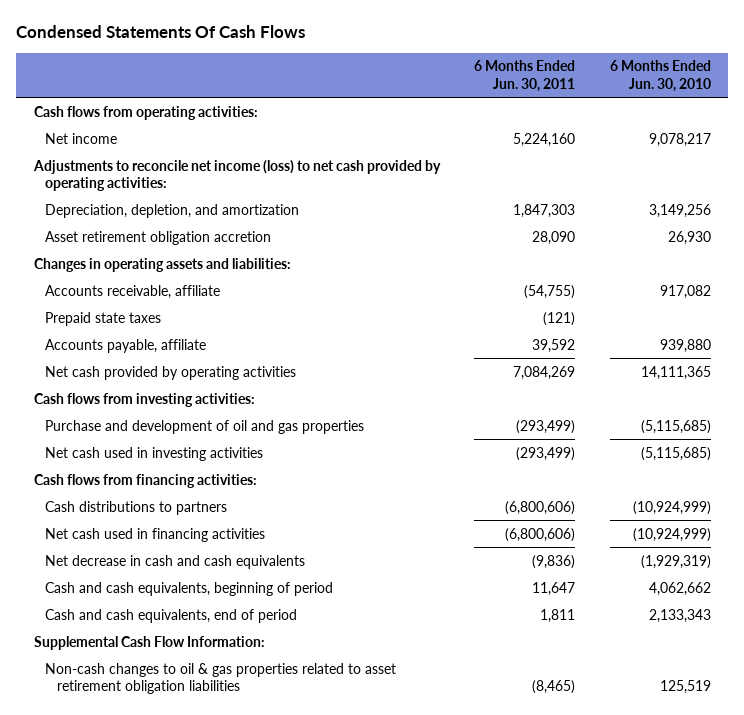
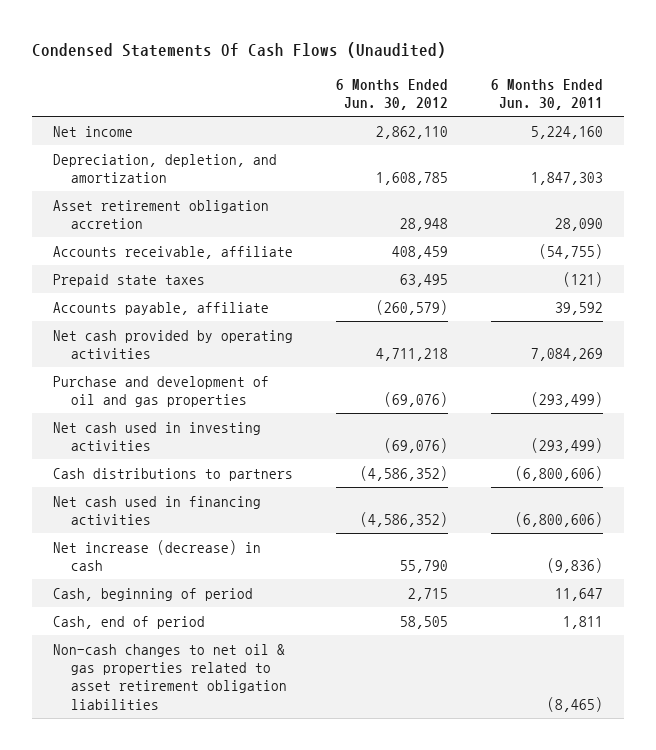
- Condensed Statements Of Cash Flows
+ Condensed Statements Of Cash Flows (Unaudited)
- | 6 Months Ended Jun. 30, 2011 | 6 Months Ended Jun. 30, 2010
+ | 6 Months Ended Jun. 30, 2012 | 6 Months Ended Jun. 30, 2011
- Cash flows from operating activities:
- Adjustments to reconcile net income (loss) to net cash provided by operating activities:
- Changes in operating assets and liabilities:
- Cash flows from investing activities:
- Cash flows from financing activities:
- Net decrease in cash and cash equivalents | (9,836) | (1,929,319)
- Cash and cash equivalents, beginning of period | 11,647 | 4,062,662
- Cash and cash equivalents, end of period | 1,811 | 2,133,343
- Supplemental Cash Flow Information:
- Non-cash changes to oil & gas properties related to asset retirement obligation liabilities | (8,465) | 125,519
+ Net increase (decrease) in cash | 55,790 | (9,836)
+ Cash, beginning of period | 2,715 | 11,647
+ Cash, end of period | 58,505 | 1,811
+ Non-cash changes to net oil & gas properties related to asset retirement obligation liabilities | | (8,465)

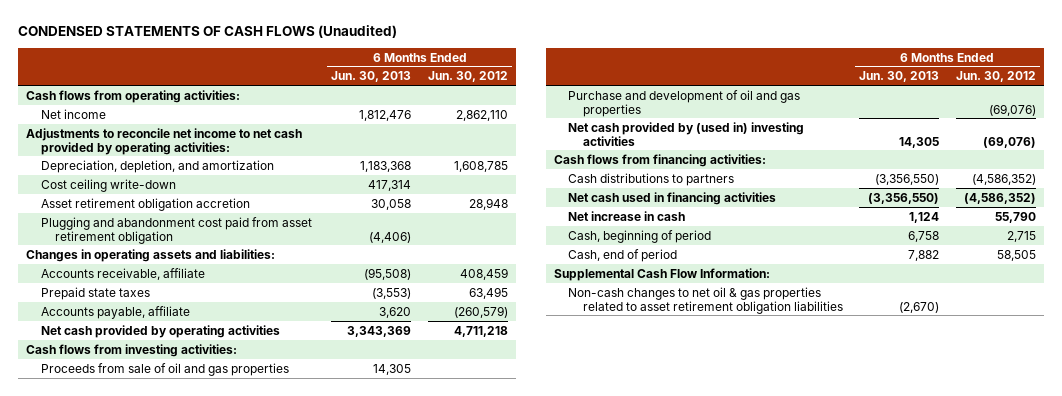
- Condensed Statements Of Cash Flows (Unaudited)
+ CONDENSED STATEMENTS OF CASH FLOWS (Unaudited)
- | 6 Months Ended Jun. 30, 2012 | 6 Months Ended Jun. 30, 2011
+ | 6 Months Ended Jun. 30, 2013 | 6 Months Ended Jun. 30, 2012
+ Cash flows from operating activities:
+ Adjustments to reconcile net income to net cash provided by operating activities:
+ Cost ceiling write-down | 417,314 |
+ Plugging and abandonment cost paid from asset retirement obligation | (4,406) |
+ Changes in operating assets and liabilities:
+ Cash flows from investing activities:
+ Proceeds from sale of oil and gas properties | 14,305 |
- Net cash used in investing activities | (69,076) | (293,499)
+ Net cash provided by (used in) investing activities | 14,305 | (69,076)
+ Cash flows from financing activities:
- Net increase (decrease) in cash | 55,790 | (9,836)
+ Net increase in cash | 1,124 | 55,790
+ Supplemental Cash Flow Information:

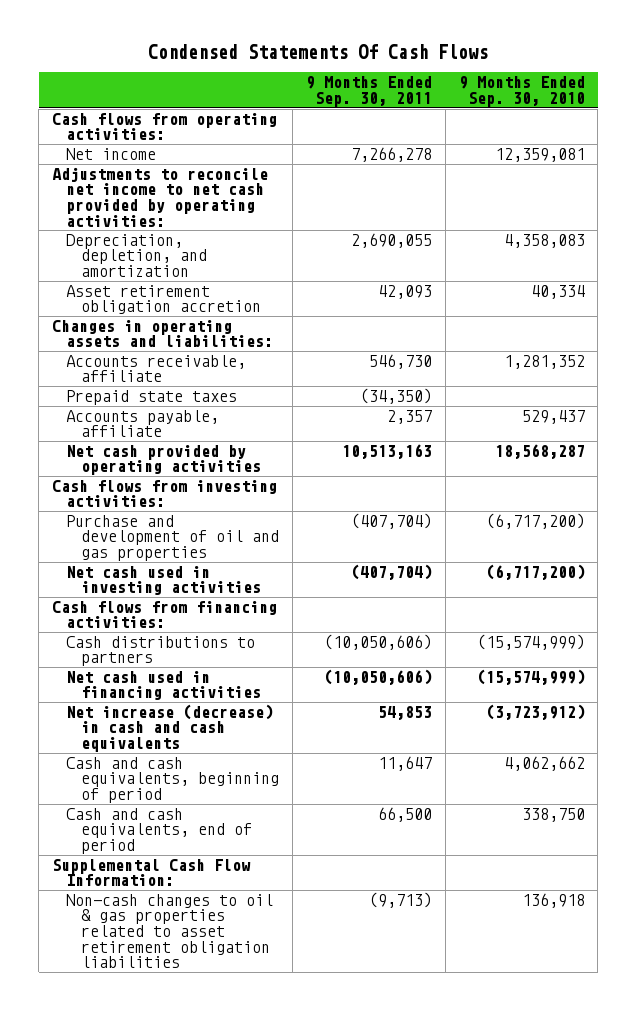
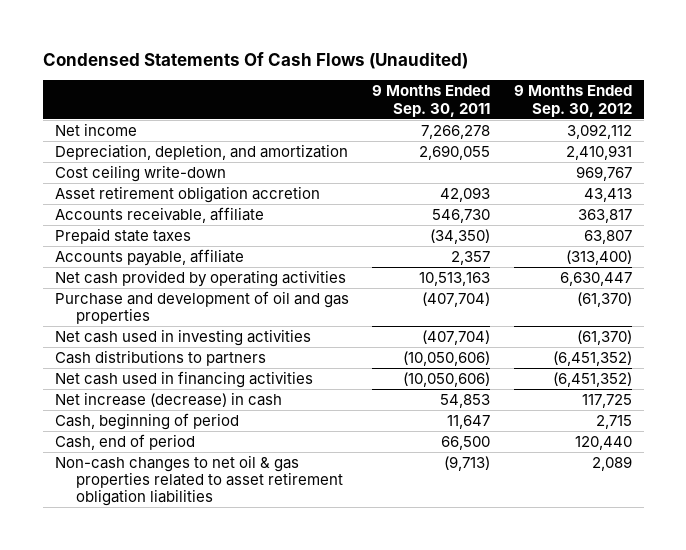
- Condensed Statements Of Cash Flows
+ Condensed Statements Of Cash Flows (Unaudited)
- | 9 Months Ended Sep. 30, 2011 | 9 Months Ended Sep. 30, 2010
+ | 9 Months Ended Sep. 30, 2011 | 9 Months Ended Sep. 30, 2012
- Cash flows from operating activities:
- Adjustments to reconcile net income to net cash provided by operating activities:
+ Cost ceiling write-down | | 969,767
- Changes in operating assets and liabilities:
- Cash flows from investing activities:
- Cash flows from financing activities:
- Net increase (decrease) in cash and cash equivalents | 54,853 | (3,723,912)
- Cash and cash equivalents, beginning of period | 11,647 | 4,062,662
- Cash and cash equivalents, end of period | 66,500 | 338,750
- Supplemental Cash Flow Information:
- Non-cash changes to oil & gas properties related to asset retirement obligation liabilities | (9,713) | 136,918
+ Net increase (decrease) in cash | 54,853 | 117,725
+ Cash, beginning of period | 11,647 | 2,715
+ Cash, end of period | 66,500 | 120,440
+ Non-cash changes to net oil & gas properties related to asset retirement obligation liabilities | (9,713) | 2,089

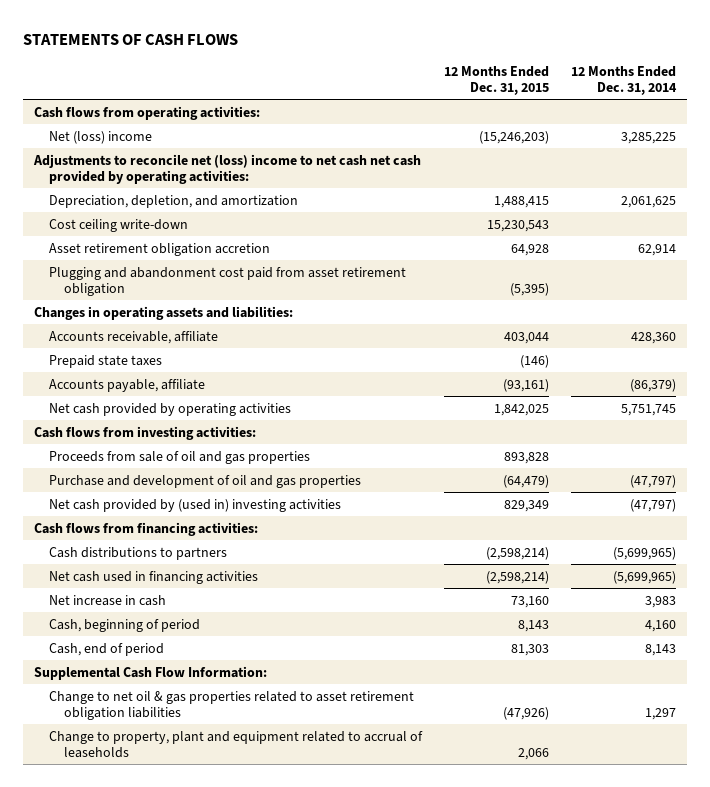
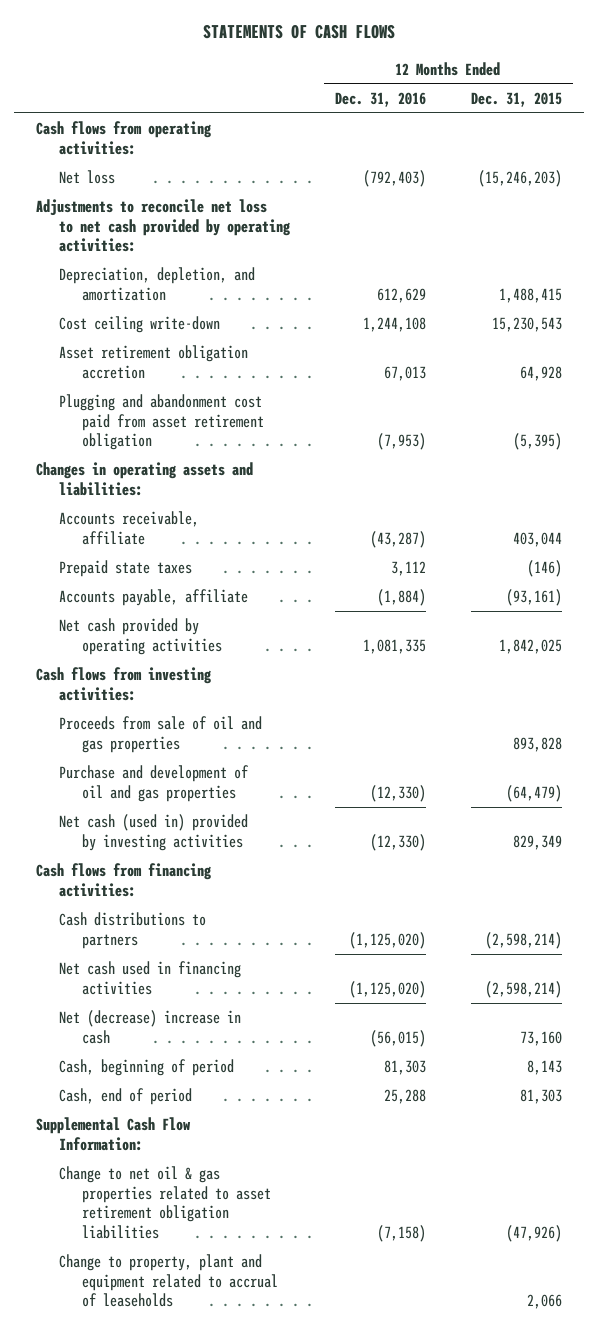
- | 12 Months Ended Dec. 31, 2015 | 12 Months Ended Dec. 31, 2014
+ | 12 Months Ended Dec. 31, 2016 | 12 Months Ended Dec. 31, 2015
- Net (loss) income | (15,246,203) | 3,285,225
- Adjustments to reconcile net (loss) income to net cash net cash provided by operating activities:
+ Net loss | (792,403) | (15,246,203)
+ Adjustments to reconcile net loss to net cash provided by operating activities:
- Net cash provided by (used in) investing activities | 829,349 | (47,797)
+ Net cash (used in) provided by investing activities | (12,330) | 829,349
- Net increase in cash | 73,160 | 3,983
+ Net (decrease) increase in cash | (56,015) | 73,160

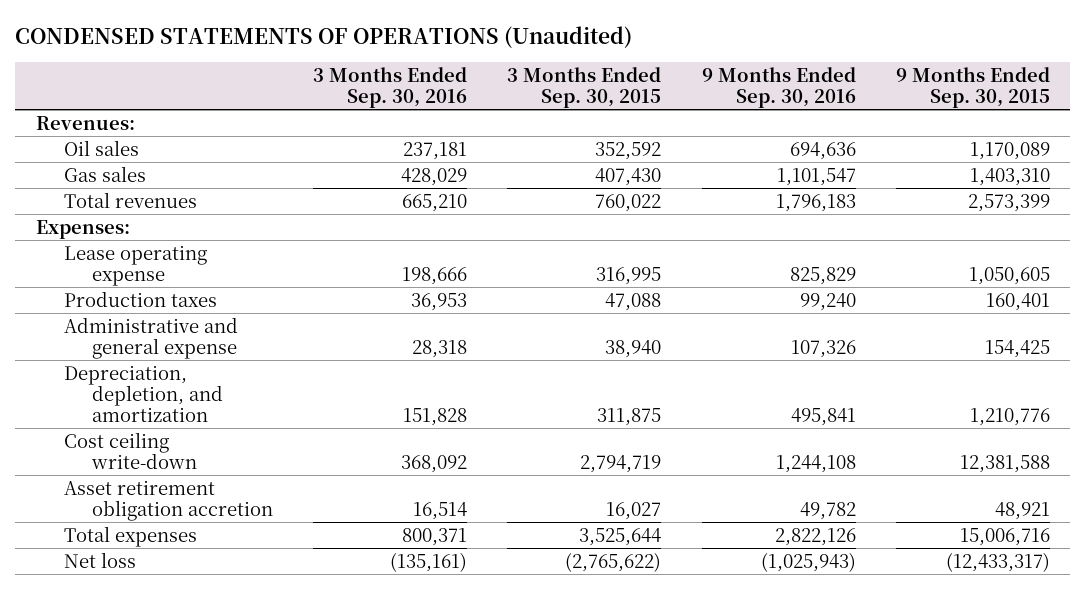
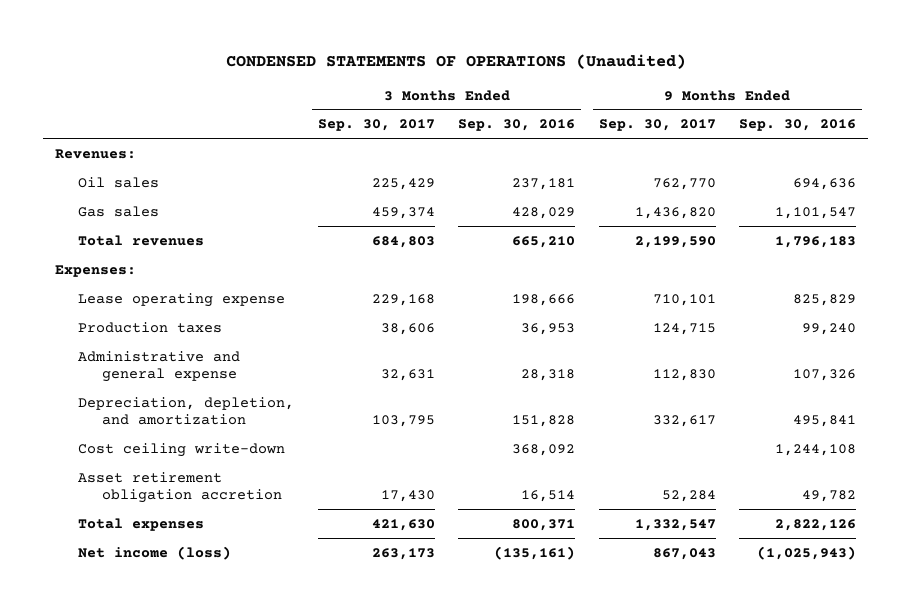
- | 3 Months Ended Sep. 30, 2016 | 3 Months Ended Sep. 30, 2015 | 9 Months Ended Sep. 30, 2016 | 9 Months Ended Sep. 30, 2015
+ | 3 Months Ended Sep. 30, 2017 | 3 Months Ended Sep. 30, 2016 | 9 Months Ended Sep. 30, 2017 | 9 Months Ended Sep. 30, 2016
- Net loss | (135,161) | (2,765,622) | (1,025,943) | (12,433,317)
+ Net income (loss) | 263,173 | (135,161) | 867,043 | (1,025,943)

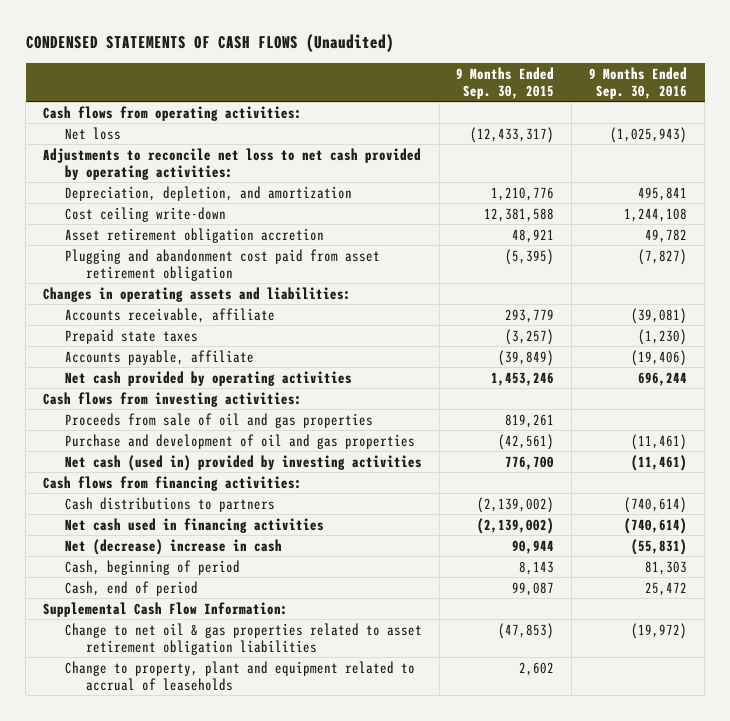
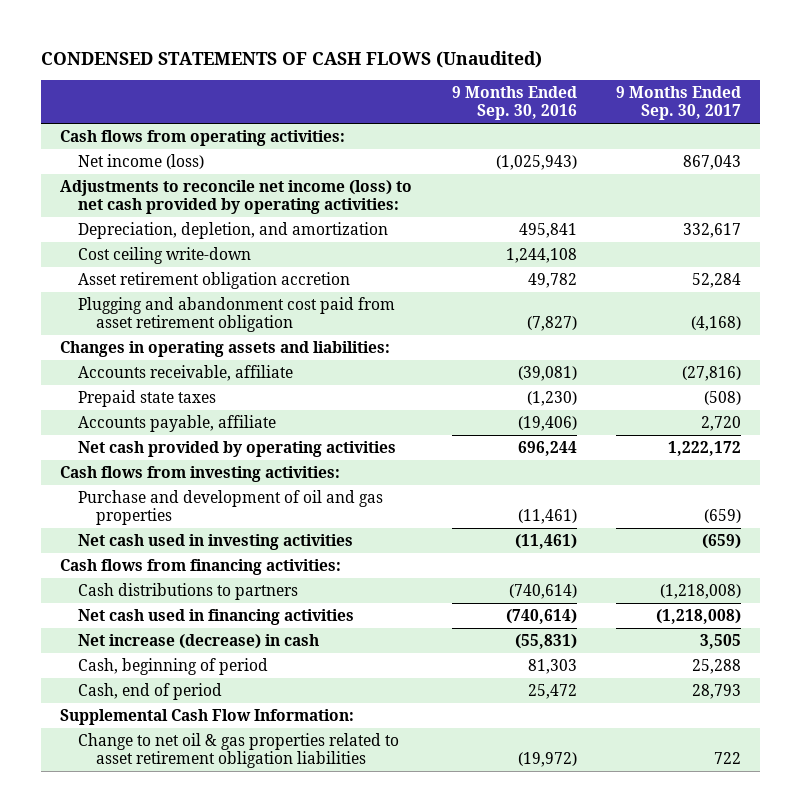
- | 9 Months Ended Sep. 30, 2015 | 9 Months Ended Sep. 30, 2016
+ | 9 Months Ended Sep. 30, 2016 | 9 Months Ended Sep. 30, 2017
- Net loss | (12,433,317) | (1,025,943)
- Adjustments to reconcile net loss to net cash provided by operating activities:
+ Net income (loss) | (1,025,943) | 867,043
+ Adjustments to reconcile net income (loss) to net cash provided by operating activities:
- Proceeds from sale of oil and gas properties | 819,261 |
- Net cash (used in) provided by investing activities | 776,700 | (11,461)
+ Net cash used in investing activities | (11,461) | (659)
- Net (decrease) increase in cash | 90,944 | (55,831)
+ Net increase (decrease) in cash | (55,831) | 3,505
- Change to property, plant and equipment related to accrual of leaseholds | 2,602 |

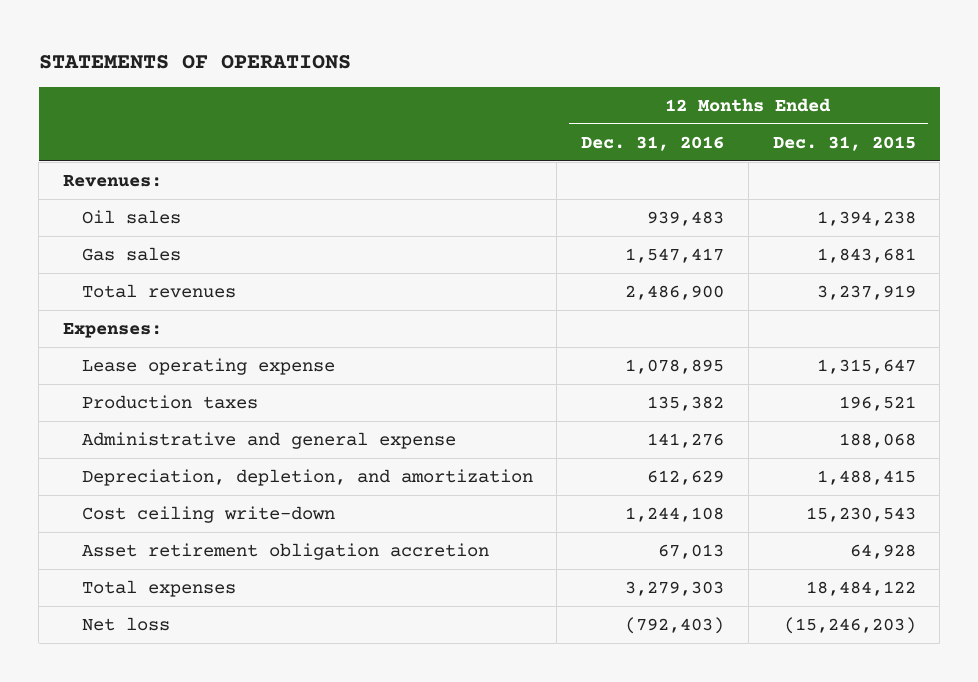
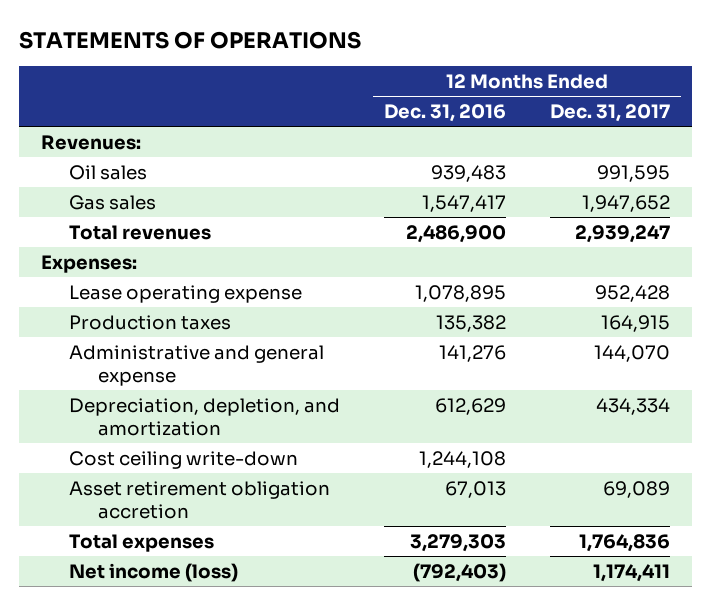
- | 12 Months Ended Dec. 31, 2016 | 12 Months Ended Dec. 31, 2015
+ | 12 Months Ended Dec. 31, 2016 | 12 Months Ended Dec. 31, 2017
- Net loss | (792,403) | (15,246,203)
+ Net income (loss) | (792,403) | 1,174,411

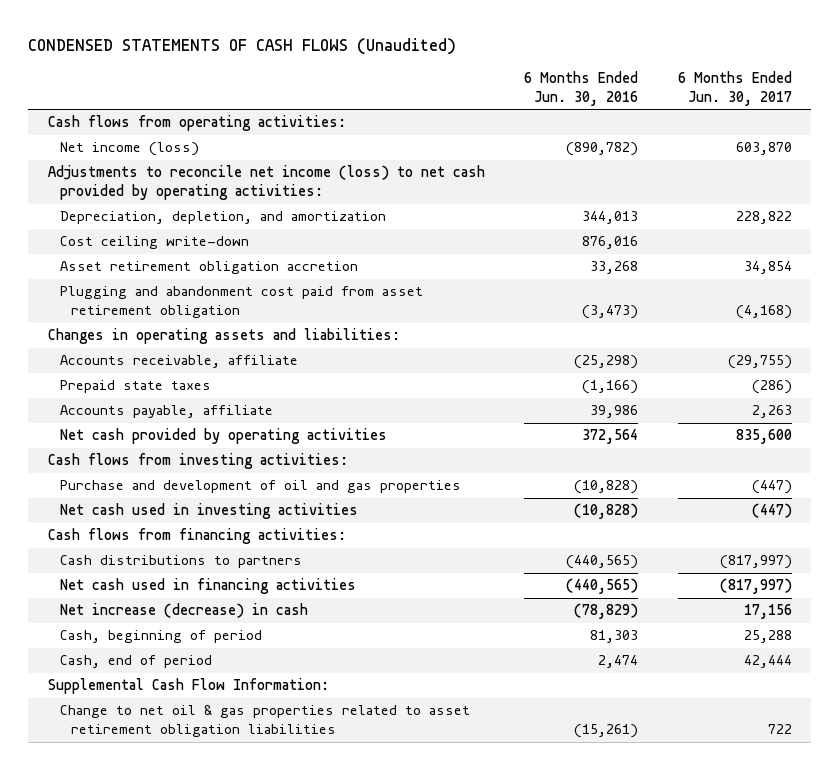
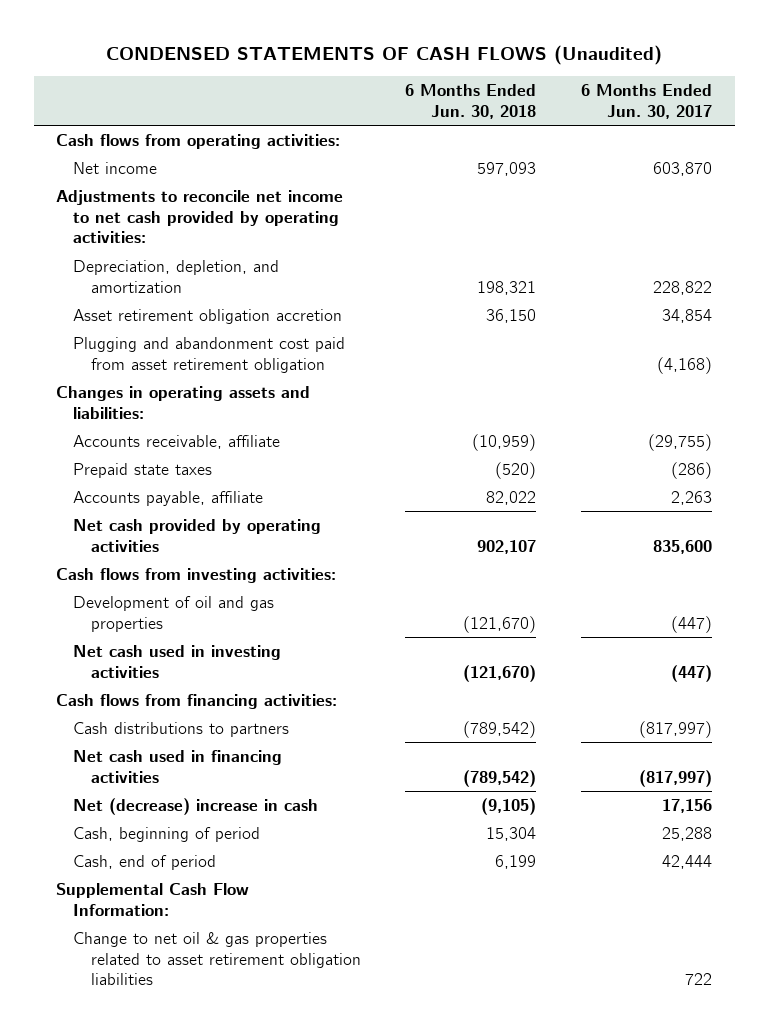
- | 6 Months Ended Jun. 30, 2016 | 6 Months Ended Jun. 30, 2017
+ | 6 Months Ended Jun. 30, 2018 | 6 Months Ended Jun. 30, 2017
- Net income (loss) | (890,782) | 603,870
- Adjustments to reconcile net income (loss) to net cash provided by operating activities:
+ Net income | 597,093 | 603,870
+ Adjustments to reconcile net income to net cash provided by operating activities:
- Cost ceiling write-down | 876,016 |
- Purchase and development of oil and gas properties | (10,828) | (447)
+ Development of oil and gas properties | (121,670) | (447)
- Net increase (decrease) in cash | (78,829) | 17,156
+ Net (decrease) increase in cash | (9,105) | 17,156

